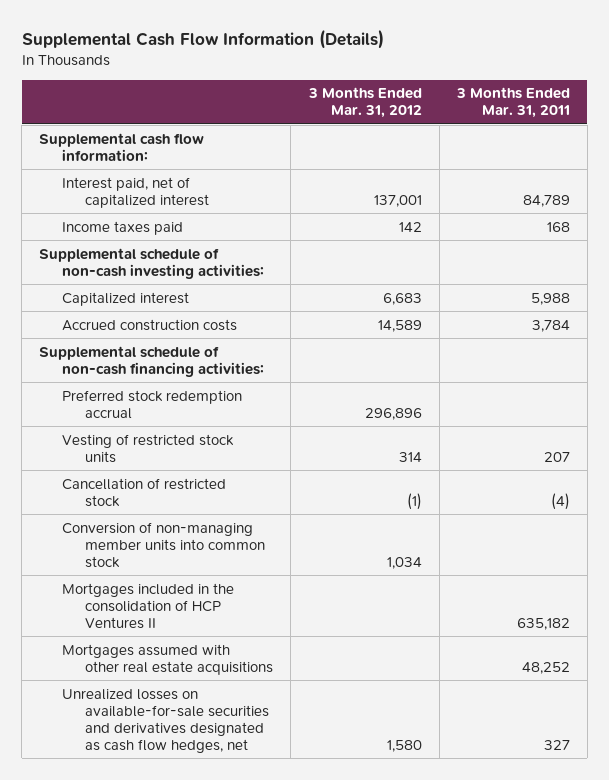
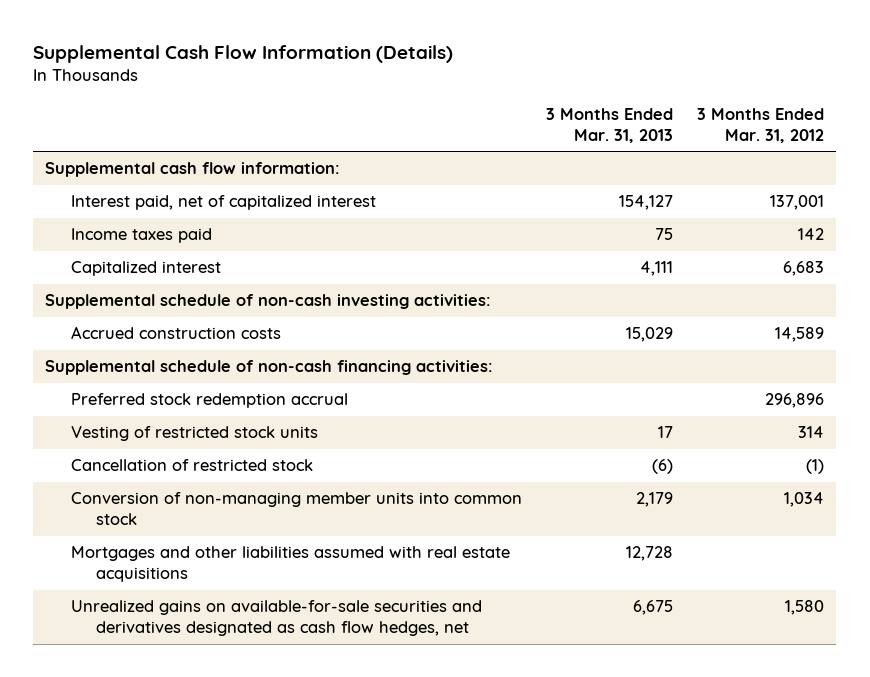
- | 3 Months Ended Mar. 31, 2012 | 3 Months Ended Mar. 31, 2011
+ | 3 Months Ended Mar. 31, 2013 | 3 Months Ended Mar. 31, 2012
moved down: Supplemental schedule of non-cash investing activities:
- Mortgages included in the consolidation of HCP Ventures II | | 635,182
- Mortgages assumed with other real estate acquisitions | | 48,252
- Unrealized losses on available-for-sale securities and derivatives designated as cash flow hedges, net | 1,580 | 327
+ Mortgages and other liabilities assumed with real estate acquisitions | 12,728 |
+ Unrealized gains on available-for-sale securities and derivatives designated as cash flow hedges, net | 6,675 | 1,580

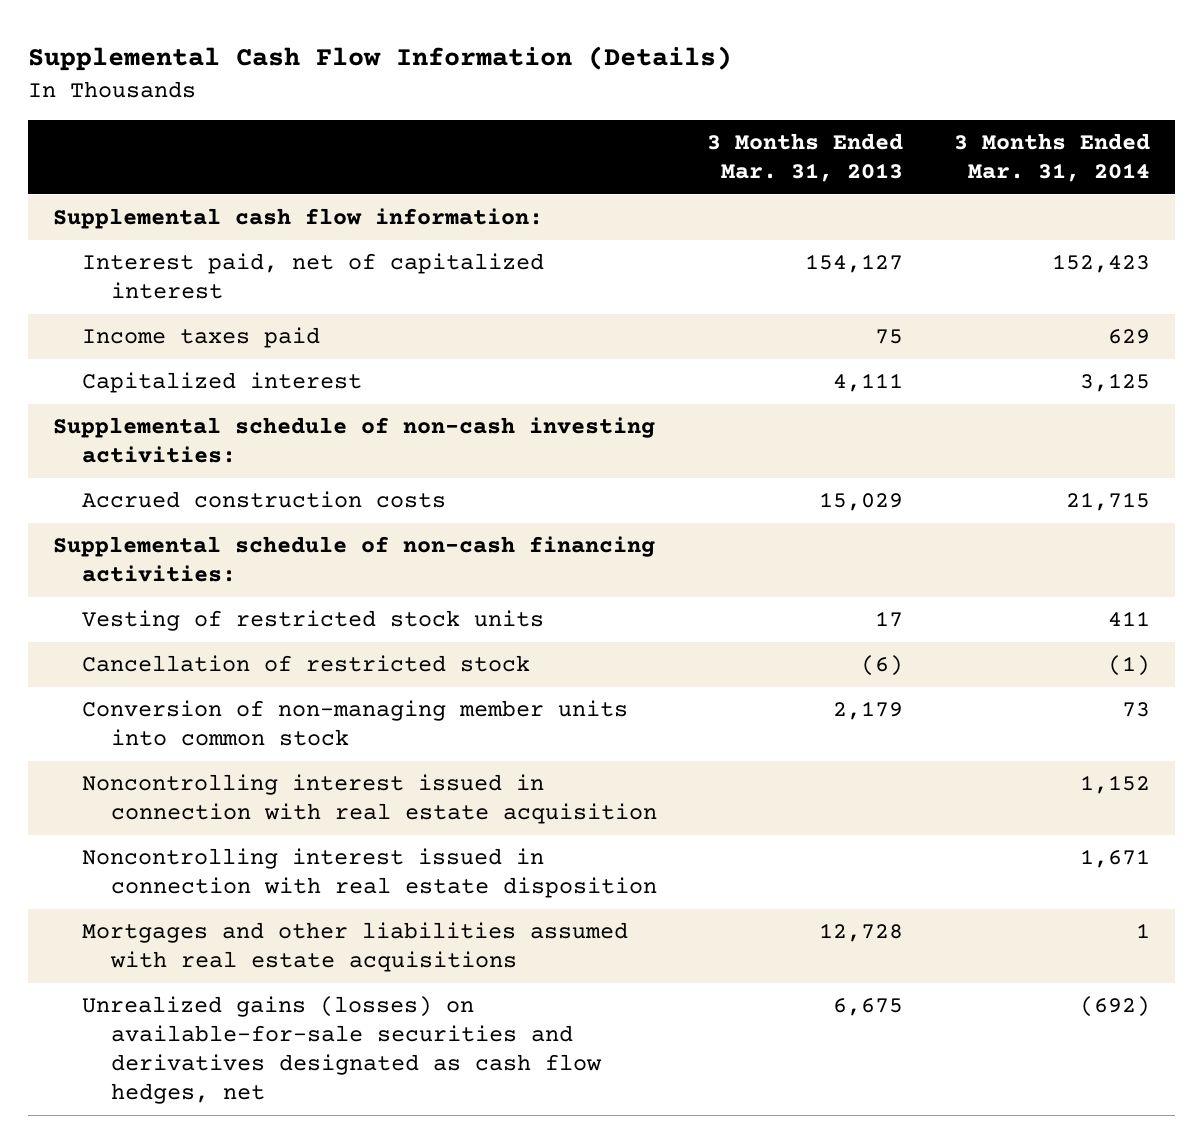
- | 3 Months Ended Mar. 31, 2013 | 3 Months Ended Mar. 31, 2012
+ | 3 Months Ended Mar. 31, 2013 | 3 Months Ended Mar. 31, 2014
- Preferred stock redemption accrual | | 296,896
+ Noncontrolling interest issued in connection with real estate acquisition | | 1,152
+ Noncontrolling interest issued in connection with real estate disposition | | 1,671
- Unrealized gains on available-for-sale securities and derivatives designated as cash flow hedges, net | 6,675 | 1,580
+ Unrealized gains (losses) on available-for-sale securities and derivatives designated as cash flow hedges, net | 6,675 | (692)

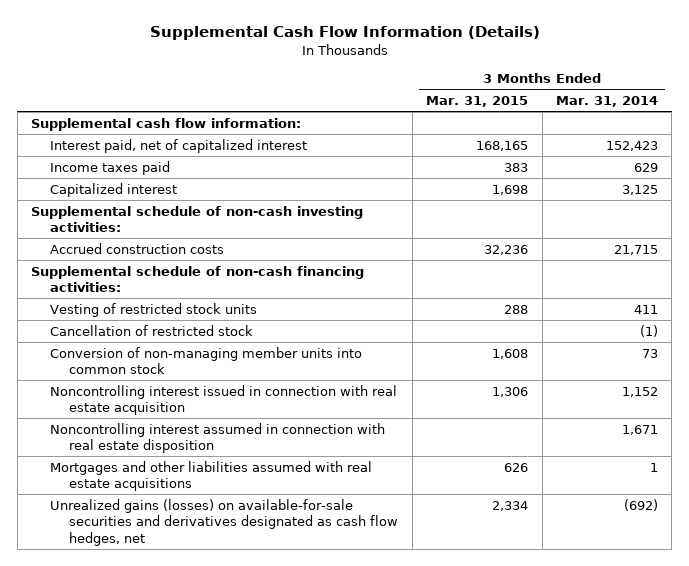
- | 3 Months Ended Mar. 31, 2013 | 3 Months Ended Mar. 31, 2014
+ | 3 Months Ended Mar. 31, 2015 | 3 Months Ended Mar. 31, 2014
- Noncontrolling interest issued in connection with real estate disposition | | 1,671
+ Noncontrolling interest assumed in connection with real estate disposition | | 1,671

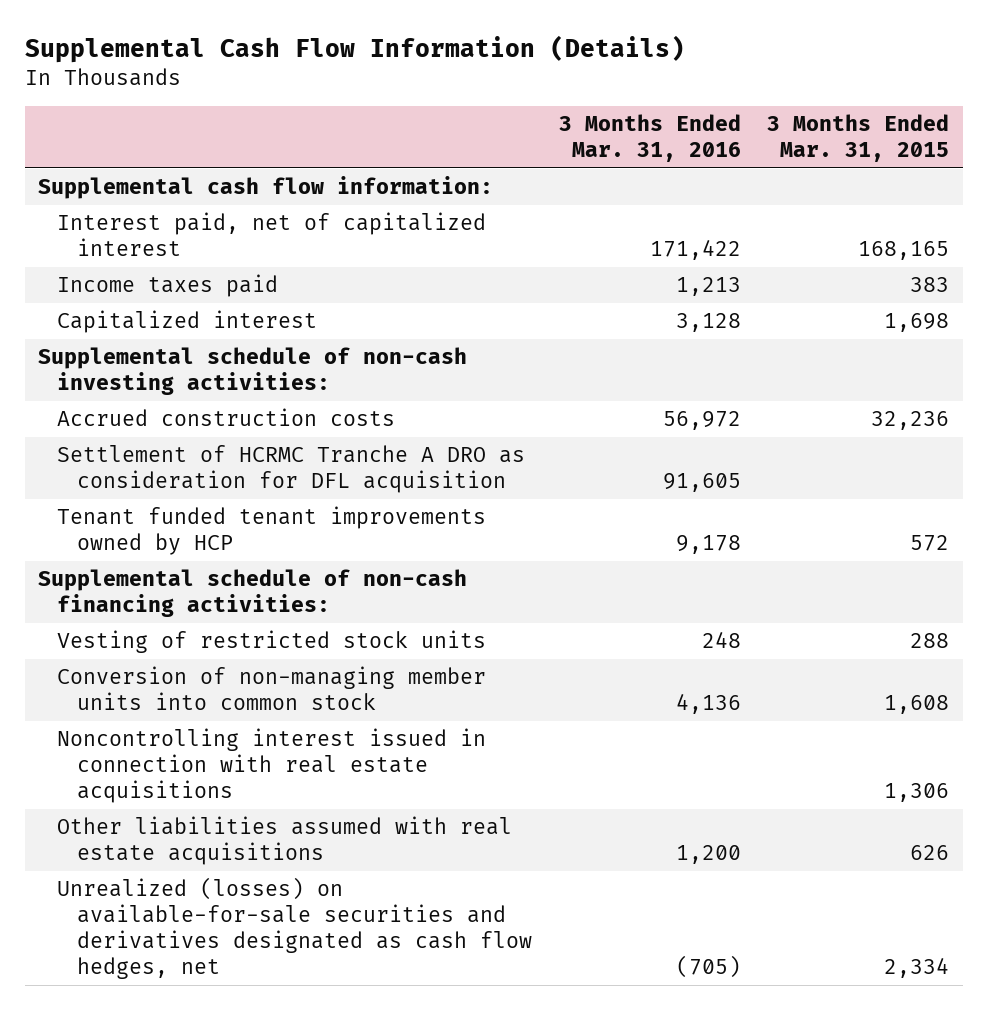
- | 3 Months Ended Mar. 31, 2015 | 3 Months Ended Mar. 31, 2014
+ | 3 Months Ended Mar. 31, 2016 | 3 Months Ended Mar. 31, 2015
+ Settlement of HCRMC Tranche A DRO as consideration for DFL acquisition | 91,605 |
+ Tenant funded tenant improvements owned by HCP | 9,178 | 572
- Cancellation of restricted stock | | (1)
- Noncontrolling interest issued in connection with real estate acquisition | 1,306 | 1,152
- Noncontrolling interest assumed in connection with real estate disposition | | 1,671
- Mortgages and other liabilities assumed with real estate acquisitions | 626 | 1
- Unrealized gains (losses) on available-for-sale securities and derivatives designated as cash flow hedges, net | 2,334 | (692)
+ Noncontrolling interest issued in connection with real estate acquisitions | | 1,306
+ Other liabilities assumed with real estate acquisitions | 1,200 | 626
+ Unrealized (losses) on available-for-sale securities and derivatives designated as cash flow hedges, net | (705) | 2,334

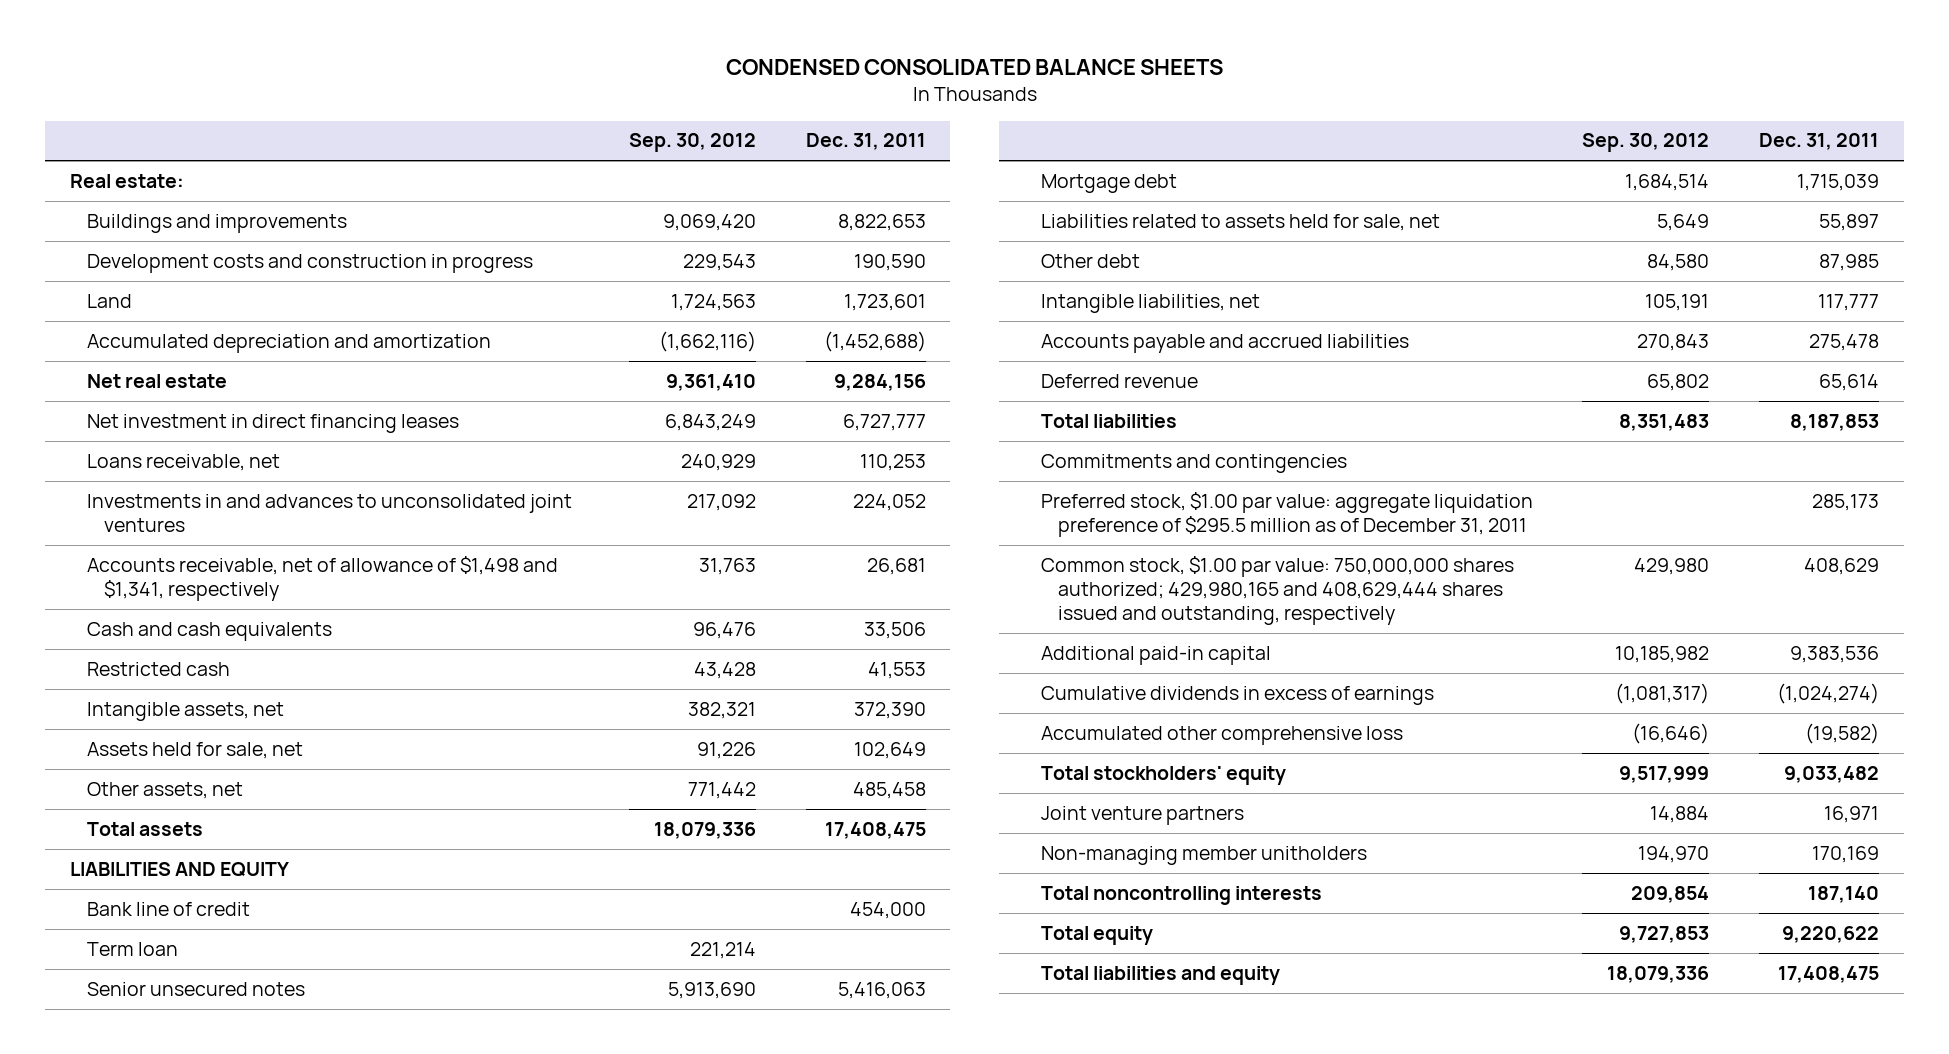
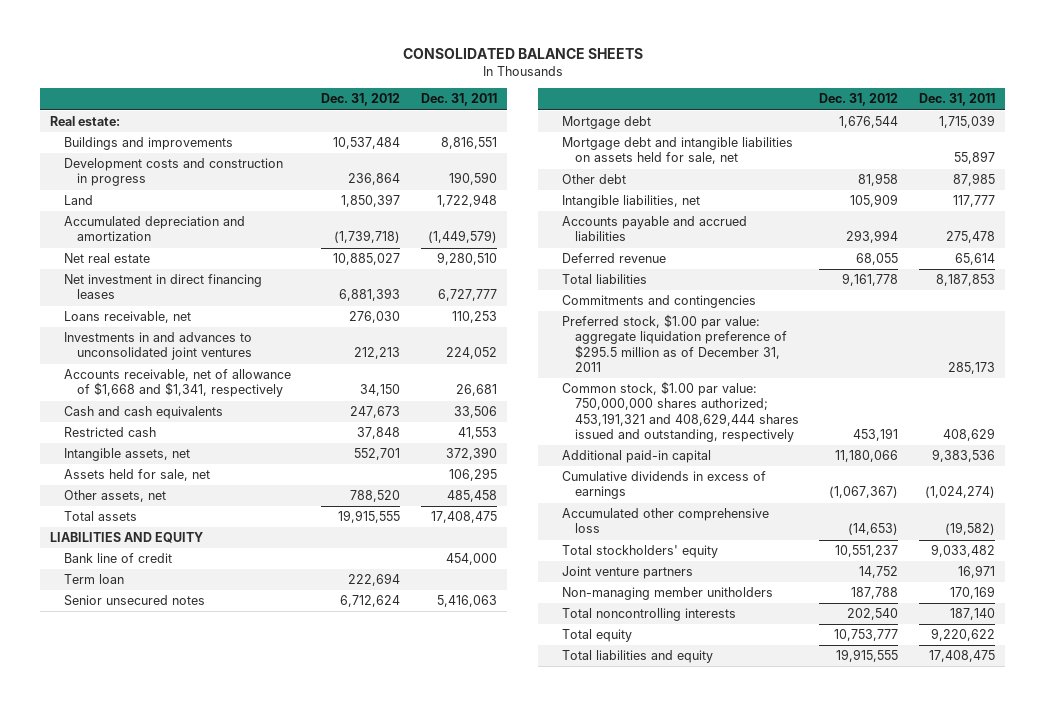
- CONDENSED CONSOLIDATED BALANCE SHEETS
+ CONSOLIDATED BALANCE SHEETS
- | Sep. 30, 2012 | Dec. 31, 2011
+ | Dec. 31, 2012 | Dec. 31, 2011
- Buildings and improvements | 9,069,420 | 8,822,653
+ Buildings and improvements | 10,537,484 | 8,816,551
- Land | 1,724,563 | 1,723,601
- Accumulated depreciation and amortization | (1,662,116) | (1,452,688)
- Net real estate | 9,361,410 | 9,284,156
+ Land | 1,850,397 | 1,722,948
+ Accumulated depreciation and amortization | (1,739,718) | (1,449,579)
+ Net real estate | 10,885,027 | 9,280,510
- Accounts receivable, net of allowance of $1,498 and $1,341, respectively | 31,763 | 26,681
+ Accounts receivable, net of allowance of $1,668 and $1,341, respectively | 34,150 | 26,681
- Assets held for sale, net | 91,226 | 102,649
+ Assets held for sale, net | | 106,295
- Liabilities related to assets held for sale, net | 5,649 | 55,897
+ Mortgage debt and intangible liabilities on assets held for sale, net | | 55,897
- Common stock, $1.00 par value: 750,000,000 shares authorized; 429,980,165 and 408,629,444 shares issued and outstanding, respectively | 429,980 | 408,629
+ Common stock, $1.00 par value: 750,000,000 shares authorized; 453,191,321 and 408,629,444 shares issued and outstanding, respectively | 453,191 | 408,629

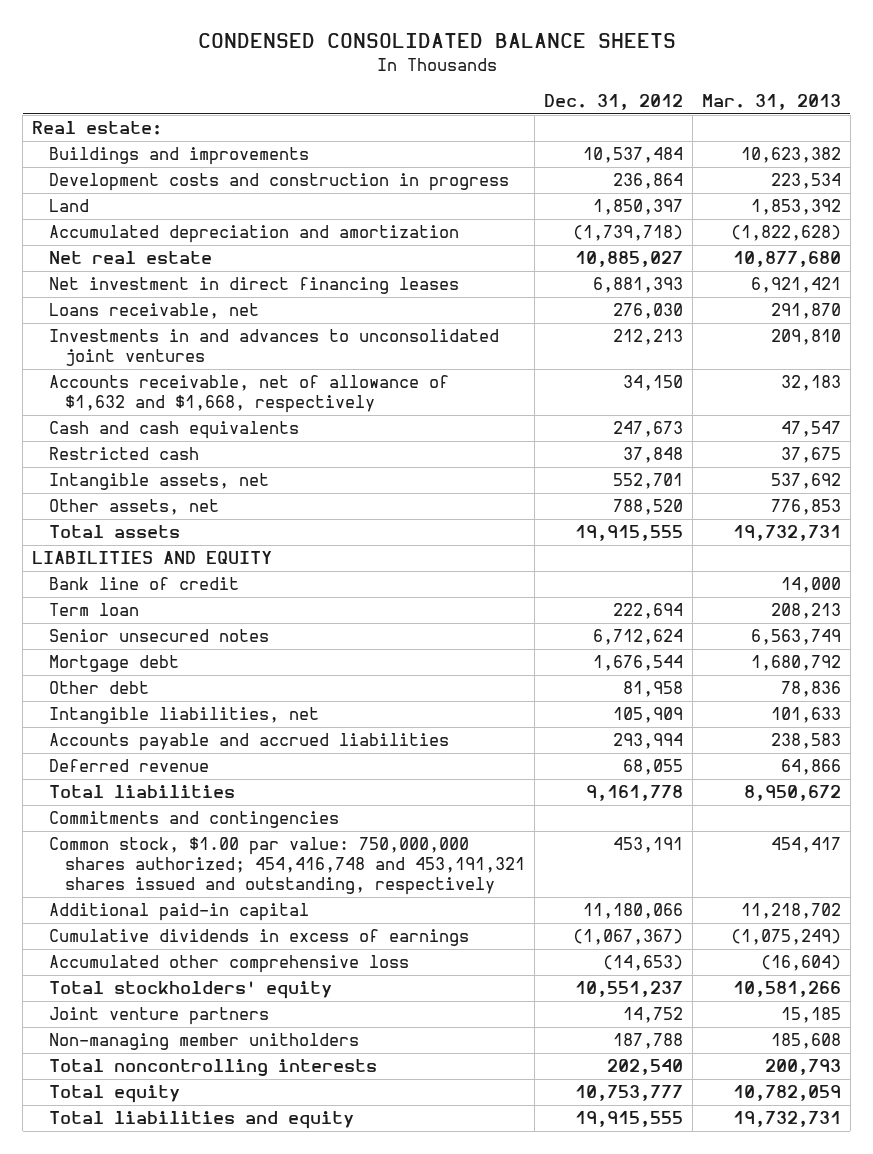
- CONSOLIDATED BALANCE SHEETS
+ CONDENSED CONSOLIDATED BALANCE SHEETS
- | Dec. 31, 2012 | Dec. 31, 2011
+ | Dec. 31, 2012 | Mar. 31, 2013
- Accounts receivable, net of allowance of $1,668 and $1,341, respectively | 34,150 | 26,681
+ Accounts receivable, net of allowance of $1,632 and $1,668, respectively | 34,150 | 32,183
- Assets held for sale, net | | 106,295
- Mortgage debt and intangible liabilities on assets held for sale, net | | 55,897
- Preferred stock, $1.00 par value: aggregate liquidation preference of $295.5 million as of December 31, 2011 | | 285,173
- Common stock, $1.00 par value: 750,000,000 shares authorized; 453,191,321 and 408,629,444 shares issued and outstanding, respectively | 453,191 | 408,629
+ Common stock, $1.00 par value: 750,000,000 shares authorized; 454,416,748 and 453,191,321 shares issued and outstanding, respectively | 453,191 | 454,417

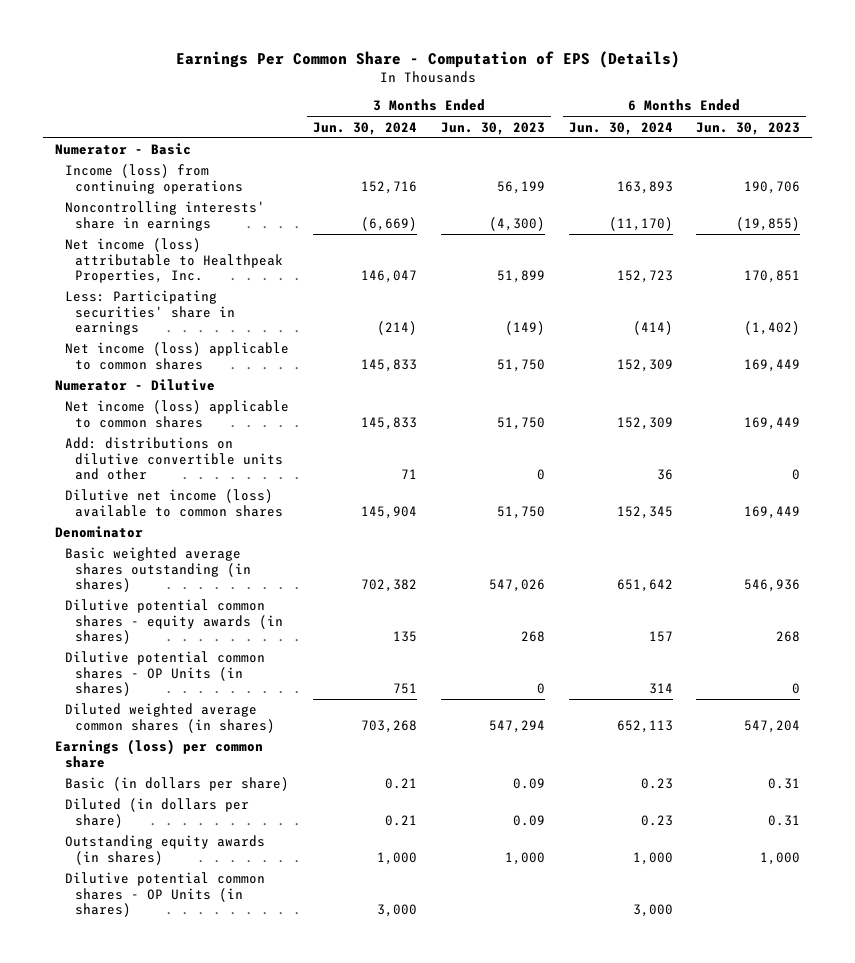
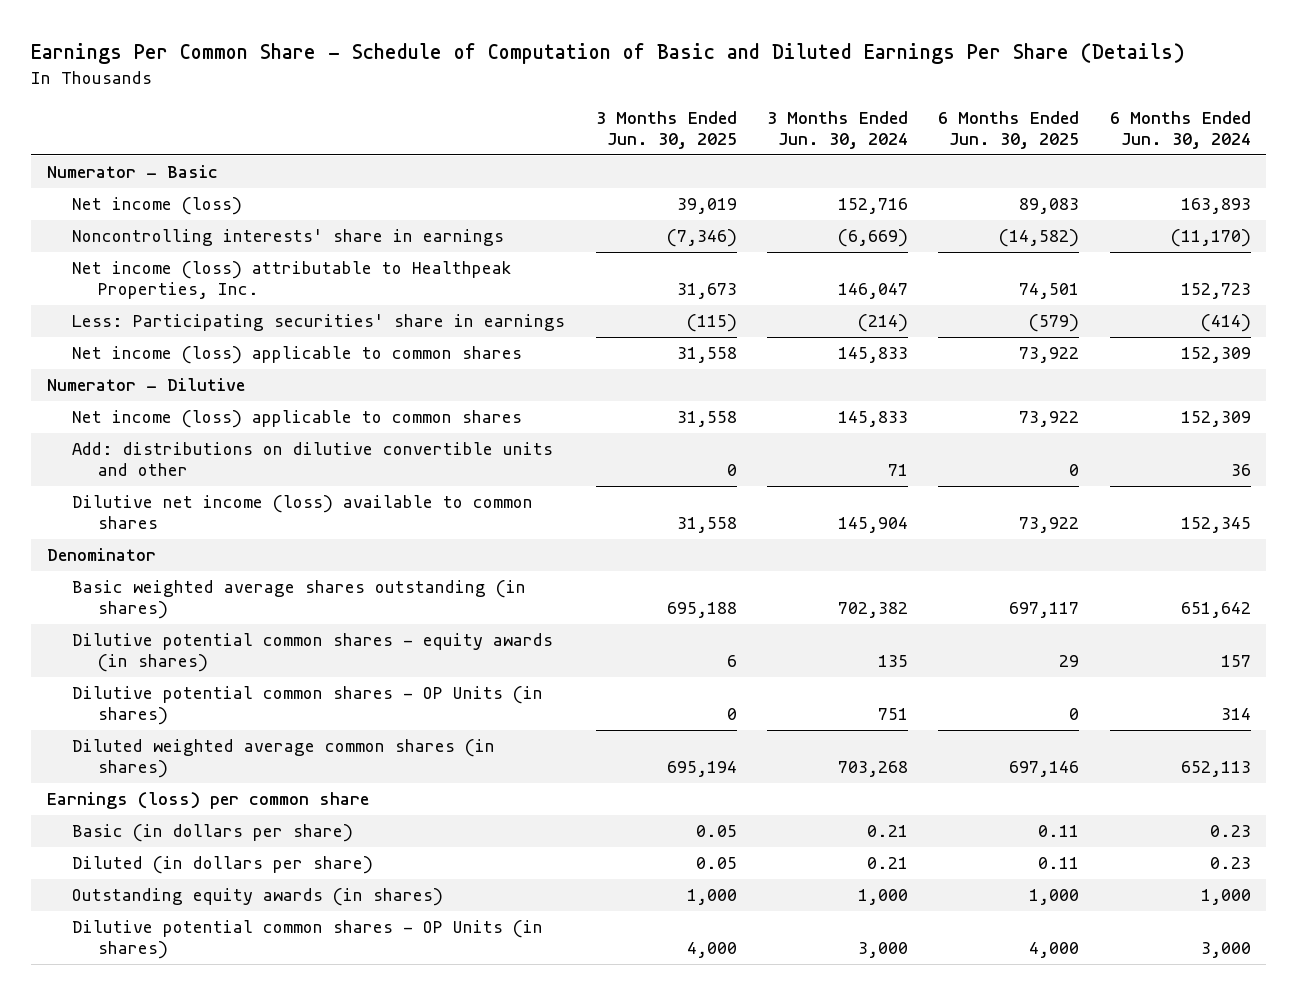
- Earnings Per Common Share - Computation of EPS (Details)
+ Earnings Per Common Share - Schedule of Computation of Basic and Diluted Earnings Per Share (Details)
- | 3 Months Ended Jun. 30, 2024 | 3 Months Ended Jun. 30, 2023 | 6 Months Ended Jun. 30, 2024 | 6 Months Ended Jun. 30, 2023
+ | 3 Months Ended Jun. 30, 2025 | 3 Months Ended Jun. 30, 2024 | 6 Months Ended Jun. 30, 2025 | 6 Months Ended Jun. 30, 2024
- Income (loss) from continuing operations | 152,716 | 56,199 | 163,893 | 190,706
+ Net income (loss) | 39,019 | 152,716 | 89,083 | 163,893

